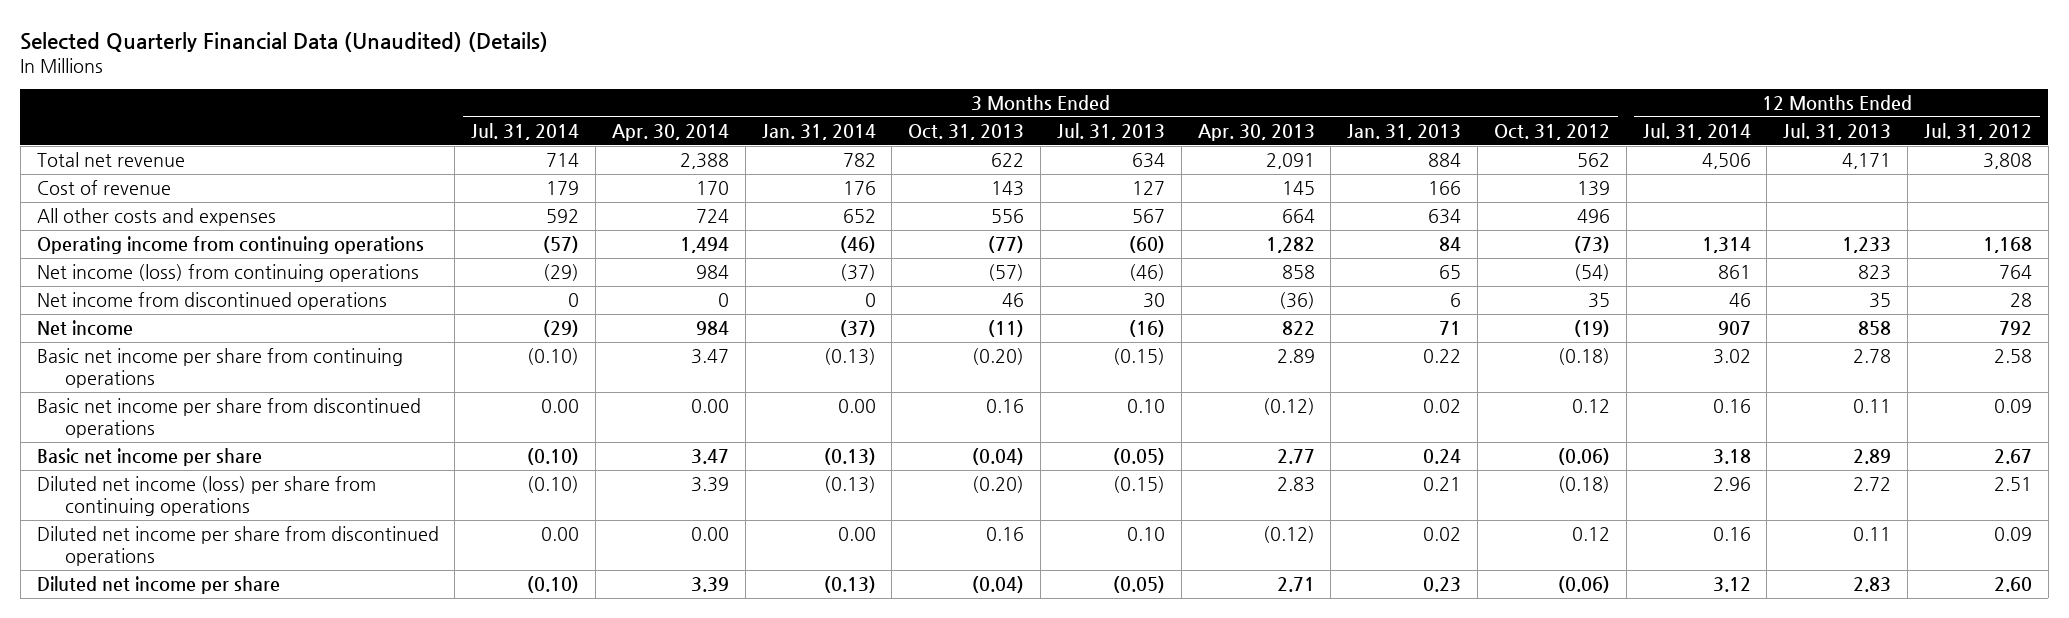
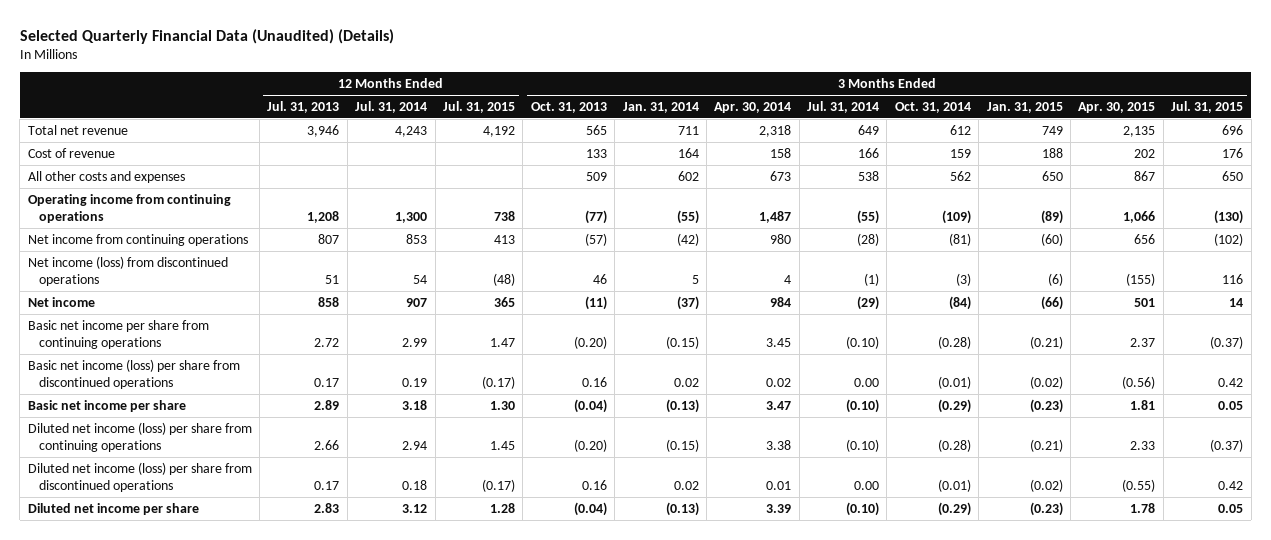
- | 3 Months Ended Jul. 31, 2014 | 3 Months Ended Apr. 30, 2014 | 3 Months Ended Jan. 31, 2014 | 3 Months Ended Oct. 31, 2013 | 3 Months Ended Jul. 31, 2013 | 3 Months Ended Apr. 30, 2013 | 3 Months Ended Jan. 31, 2013 | 3 Months Ended Oct. 31, 2012 | 12 Months Ended Jul. 31, 2014 | 12 Months Ended Jul. 31, 2013 | 12 Months Ended Jul. 31, 2012
+ | 12 Months Ended Jul. 31, 2013 | 12 Months Ended Jul. 31, 2014 | 12 Months Ended Jul. 31, 2015 | 3 Months Ended Oct. 31, 2013 | 3 Months Ended Jan. 31, 2014 | 3 Months Ended Apr. 30, 2014 | 3 Months Ended Jul. 31, 2014 | 3 Months Ended Oct. 31, 2014 | 3 Months Ended Jan. 31, 2015 | 3 Months Ended Apr. 30, 2015 | 3 Months Ended Jul. 31, 2015
- Total net revenue | 714 | 2,388 | 782 | 622 | 634 | 2,091 | 884 | 562 | 4,506 | 4,171 | 3,808
- Cost of revenue | 179 | 170 | 176 | 143 | 127 | 145 | 166 | 139 | | |
- All other costs and expenses | 592 | 724 | 652 | 556 | 567 | 664 | 634 | 496 | | |
- Operating income from continuing operations | (57) | 1,494 | (46) | (77) | (60) | 1,282 | 84 | (73) | 1,314 | 1,233 | 1,168
- Net income (loss) from continuing operations | (29) | 984 | (37) | (57) | (46) | 858 | 65 | (54) | 861 | 823 | 764
- Net income from discontinued operations | 0 | 0 | 0 | 46 | 30 | (36) | 6 | 35 | 46 | 35 | 28
+ Total net revenue | 3,946 | 4,243 | 4,192 | 565 | 711 | 2,318 | 649 | 612 | 749 | 2,135 | 696
+ Cost of revenue | | | | 133 | 164 | 158 | 166 | 159 | 188 | 202 | 176
+ All other costs and expenses | | | | 509 | 602 | 673 | 538 | 562 | 650 | 867 | 650
+ Operating income from continuing operations | 1,208 | 1,300 | 738 | (77) | (55) | 1,487 | (55) | (109) | (89) | 1,066 | (130)
+ Net income from continuing operations | 807 | 853 | 413 | (57) | (42) | 980 | (28) | (81) | (60) | 656 | (102)
+ Net income (loss) from discontinued operations | 51 | 54 | (48) | 46 | 5 | 4 | (1) | (3) | (6) | (155) | 116
- Basic net income per share from continuing operations | (0.10) | 3.47 | (0.13) | (0.20) | (0.15) | 2.89 | 0.22 | (0.18) | 3.02 | 2.78 | 2.58
- Basic net income per share from discontinued operations | 0.00 | 0.00 | 0.00 | 0.16 | 0.10 | (0.12) | 0.02 | 0.12 | 0.16 | 0.11 | 0.09
+ Basic net income per share from continuing operations | 2.72 | 2.99 | 1.47 | (0.20) | (0.15) | 3.45 | (0.10) | (0.28) | (0.21) | 2.37 | (0.37)
+ Basic net income (loss) per share from discontinued operations | 0.17 | 0.19 | (0.17) | 0.16 | 0.02 | 0.02 | 0.00 | (0.01) | (0.02) | (0.56) | 0.42
- Diluted net income (loss) per share from continuing operations | (0.10) | 3.39 | (0.13) | (0.20) | (0.15) | 2.83 | 0.21 | (0.18) | 2.96 | 2.72 | 2.51
- Diluted net income per share from discontinued operations | 0.00 | 0.00 | 0.00 | 0.16 | 0.10 | (0.12) | 0.02 | 0.12 | 0.16 | 0.11 | 0.09
+ Diluted net income (loss) per share from continuing operations | 2.66 | 2.94 | 1.45 | (0.20) | (0.15) | 3.38 | (0.10) | (0.28) | (0.21) | 2.33 | (0.37)
+ Diluted net income (loss) per share from discontinued operations | 0.17 | 0.18 | (0.17) | 0.16 | 0.02 | 0.01 | 0.00 | (0.01) | (0.02) | (0.55) | 0.42

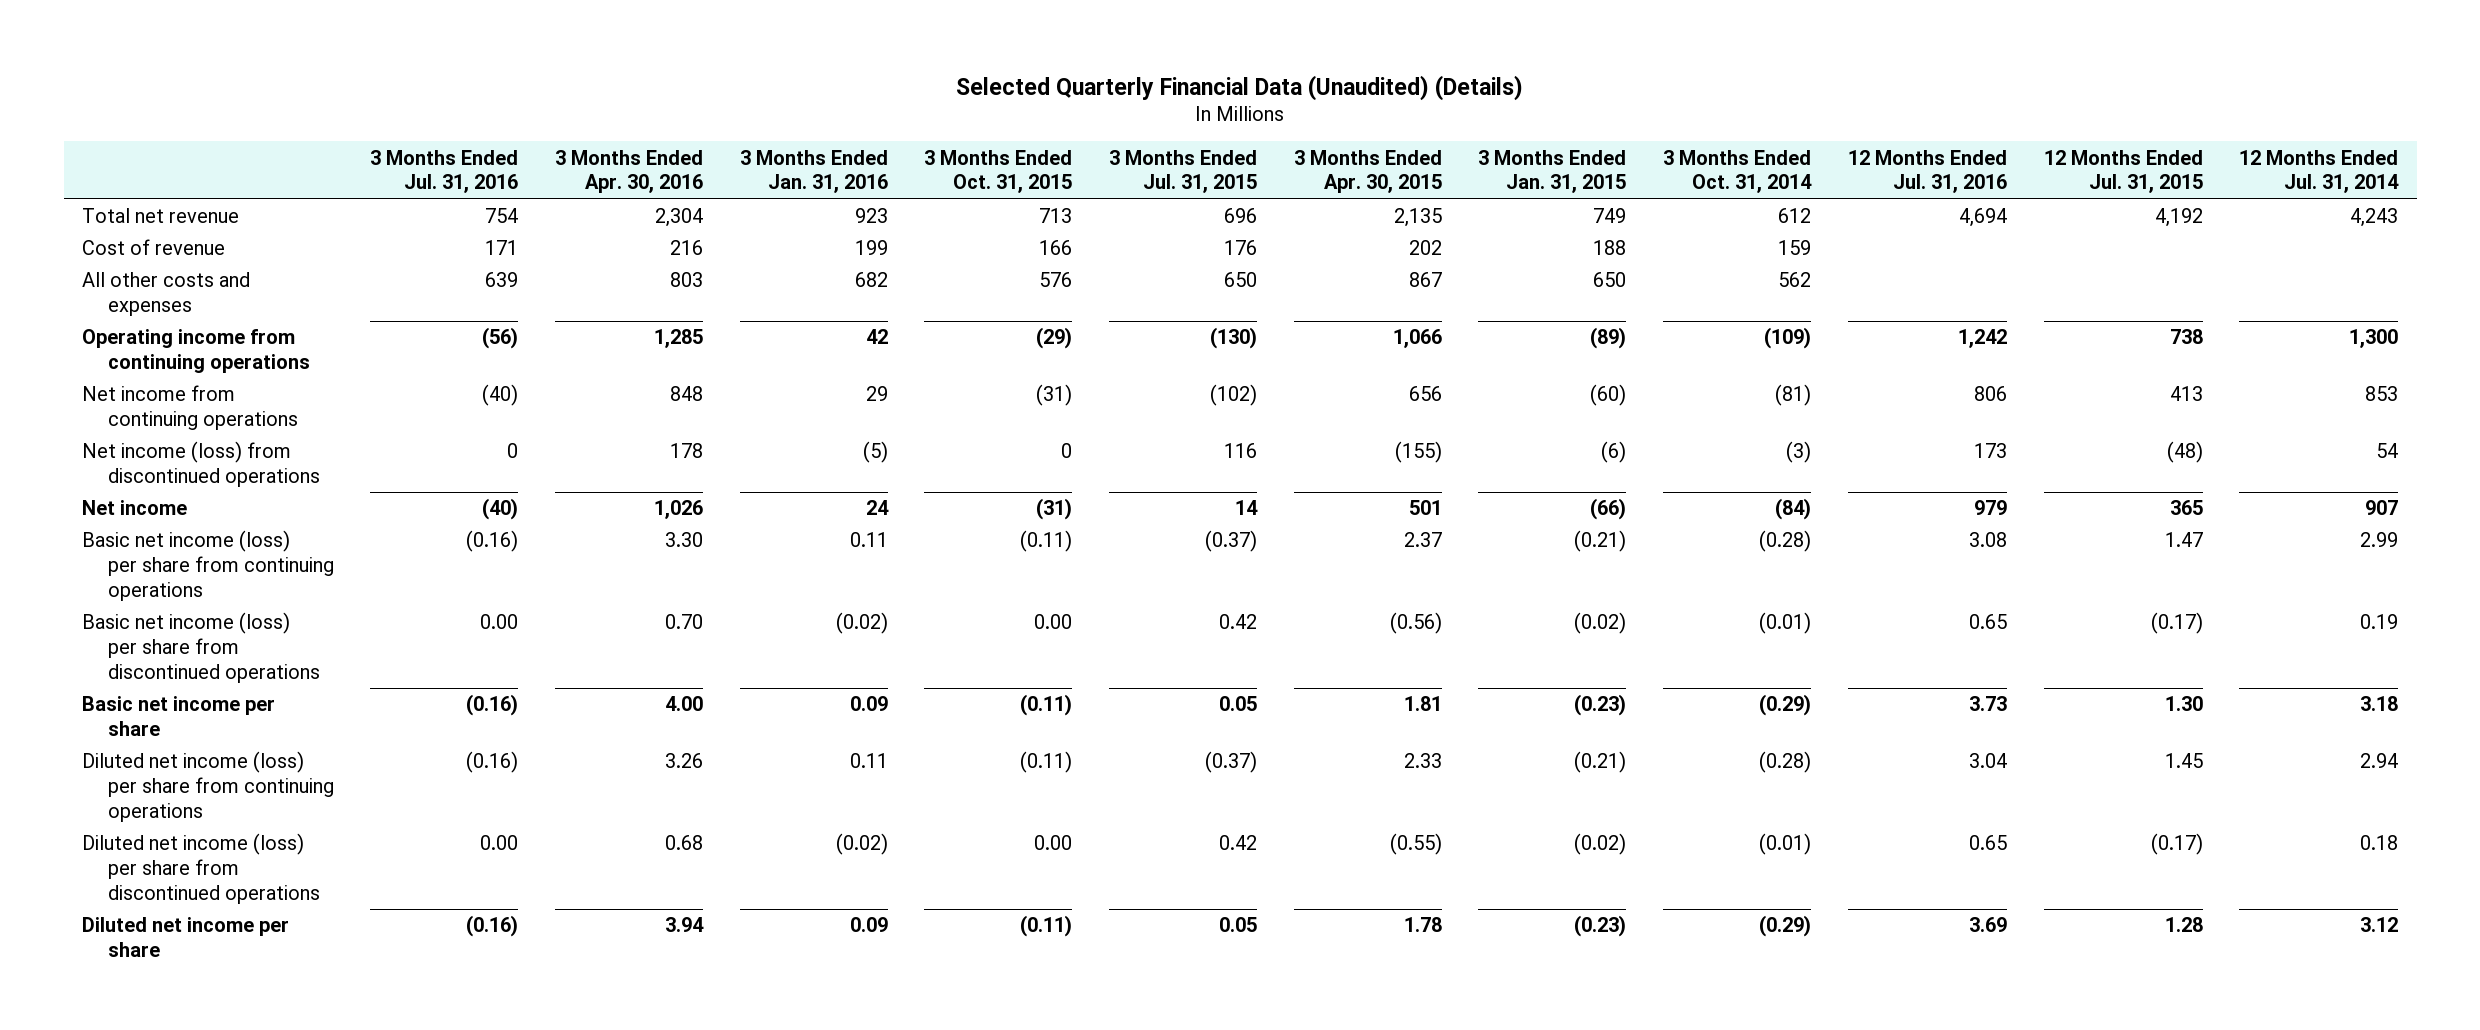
- | 12 Months Ended Jul. 31, 2013 | 12 Months Ended Jul. 31, 2014 | 12 Months Ended Jul. 31, 2015 | 3 Months Ended Oct. 31, 2013 | 3 Months Ended Jan. 31, 2014 | 3 Months Ended Apr. 30, 2014 | 3 Months Ended Jul. 31, 2014 | 3 Months Ended Oct. 31, 2014 | 3 Months Ended Jan. 31, 2015 | 3 Months Ended Apr. 30, 2015 | 3 Months Ended Jul. 31, 2015
+ | 3 Months Ended Jul. 31, 2016 | 3 Months Ended Apr. 30, 2016 | 3 Months Ended Jan. 31, 2016 | 3 Months Ended Oct. 31, 2015 | 3 Months Ended Jul. 31, 2015 | 3 Months Ended Apr. 30, 2015 | 3 Months Ended Jan. 31, 2015 | 3 Months Ended Oct. 31, 2014 | 12 Months Ended Jul. 31, 2016 | 12 Months Ended Jul. 31, 2015 | 12 Months Ended Jul. 31, 2014
- Basic net income per share from continuing operations | 2.72 | 2.99 | 1.47 | (0.20) | (0.15) | 3.45 | (0.10) | (0.28) | (0.21) | 2.37 | (0.37)
+ Basic net income (loss) per share from continuing operations | (0.16) | 3.30 | 0.11 | (0.11) | (0.37) | 2.37 | (0.21) | (0.28) | 3.08 | 1.47 | 2.99

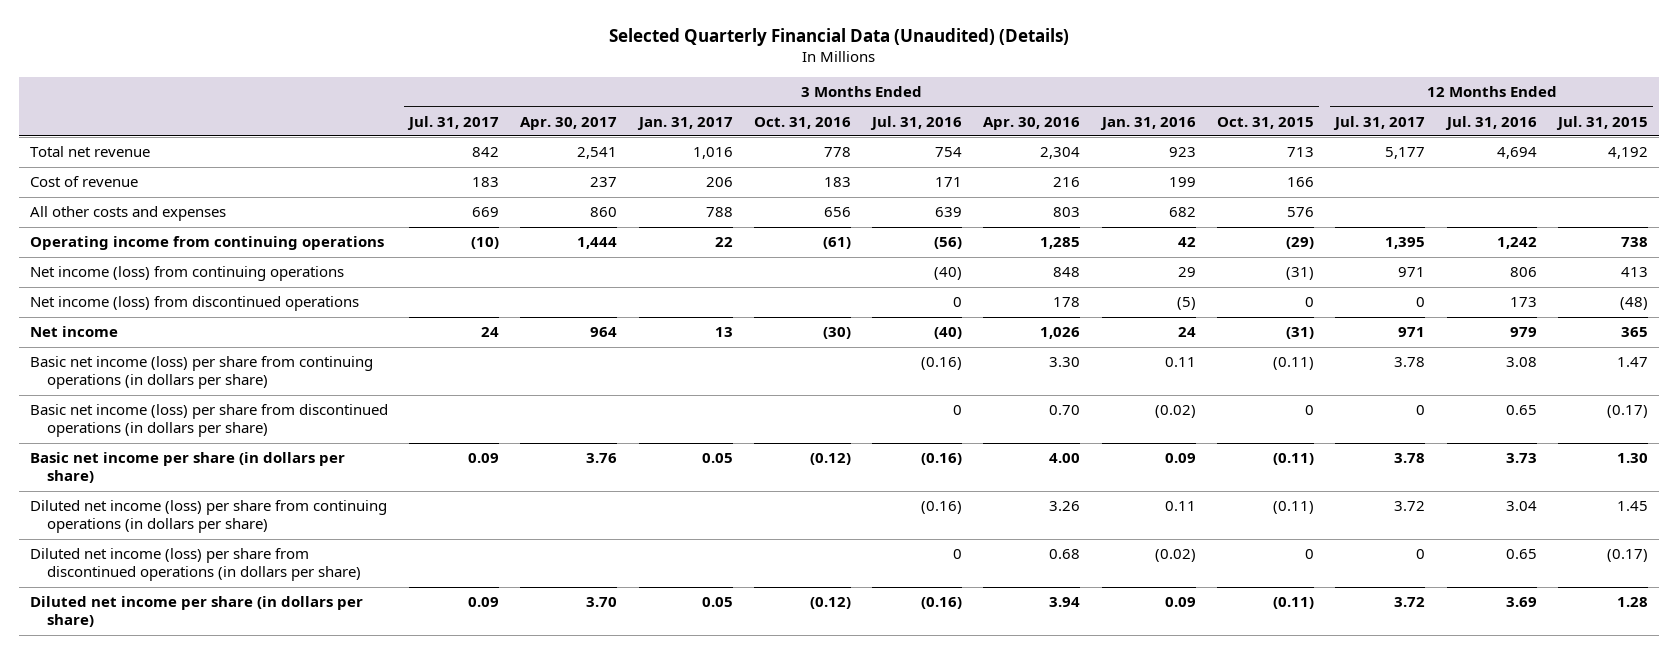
- | 3 Months Ended Jul. 31, 2016 | 3 Months Ended Apr. 30, 2016 | 3 Months Ended Jan. 31, 2016 | 3 Months Ended Oct. 31, 2015 | 3 Months Ended Jul. 31, 2015 | 3 Months Ended Apr. 30, 2015 | 3 Months Ended Jan. 31, 2015 | 3 Months Ended Oct. 31, 2014 | 12 Months Ended Jul. 31, 2016 | 12 Months Ended Jul. 31, 2015 | 12 Months Ended Jul. 31, 2014
+ | 3 Months Ended Jul. 31, 2017 | 3 Months Ended Apr. 30, 2017 | 3 Months Ended Jan. 31, 2017 | 3 Months Ended Oct. 31, 2016 | 3 Months Ended Jul. 31, 2016 | 3 Months Ended Apr. 30, 2016 | 3 Months Ended Jan. 31, 2016 | 3 Months Ended Oct. 31, 2015 | 12 Months Ended Jul. 31, 2017 | 12 Months Ended Jul. 31, 2016 | 12 Months Ended Jul. 31, 2015
- Net income from continuing operations | (40) | 848 | 29 | (31) | (102) | 656 | (60) | (81) | 806 | 413 | 853
+ Net income (loss) from continuing operations | | | | | (40) | 848 | 29 | (31) | 971 | 806 | 413
- Basic net income (loss) per share from continuing operations | (0.16) | 3.30 | 0.11 | (0.11) | (0.37) | 2.37 | (0.21) | (0.28) | 3.08 | 1.47 | 2.99
- Basic net income (loss) per share from discontinued operations | 0.00 | 0.70 | (0.02) | 0.00 | 0.42 | (0.56) | (0.02) | (0.01) | 0.65 | (0.17) | 0.19
- Basic net income per share | (0.16) | 4.00 | 0.09 | (0.11) | 0.05 | 1.81 | (0.23) | (0.29) | 3.73 | 1.30 | 3.18
- Diluted net income (loss) per share from continuing operations | (0.16) | 3.26 | 0.11 | (0.11) | (0.37) | 2.33 | (0.21) | (0.28) | 3.04 | 1.45 | 2.94
- Diluted net income (loss) per share from discontinued operations | 0.00 | 0.68 | (0.02) | 0.00 | 0.42 | (0.55) | (0.02) | (0.01) | 0.65 | (0.17) | 0.18
- Diluted net income per share | (0.16) | 3.94 | 0.09 | (0.11) | 0.05 | 1.78 | (0.23) | (0.29) | 3.69 | 1.28 | 3.12
+ Basic net income (loss) per share from continuing operations (in dollars per share) | | | | | (0.16) | 3.30 | 0.11 | (0.11) | 3.78 | 3.08 | 1.47
+ Basic net income (loss) per share from discontinued operations (in dollars per share) | | | | | 0 | 0.70 | (0.02) | 0 | 0 | 0.65 | (0.17)
+ Basic net income per share (in dollars per share) | 0.09 | 3.76 | 0.05 | (0.12) | (0.16) | 4.00 | 0.09 | (0.11) | 3.78 | 3.73 | 1.30
+ Diluted net income (loss) per share from continuing operations (in dollars per share) | | | | | (0.16) | 3.26 | 0.11 | (0.11) | 3.72 | 3.04 | 1.45
+ Diluted net income (loss) per share from discontinued operations (in dollars per share) | | | | | 0 | 0.68 | (0.02) | 0 | 0 | 0.65 | (0.17)
+ Diluted net income per share (in dollars per share) | 0.09 | 3.70 | 0.05 | (0.12) | (0.16) | 3.94 | 0.09 | (0.11) | 3.72 | 3.69 | 1.28

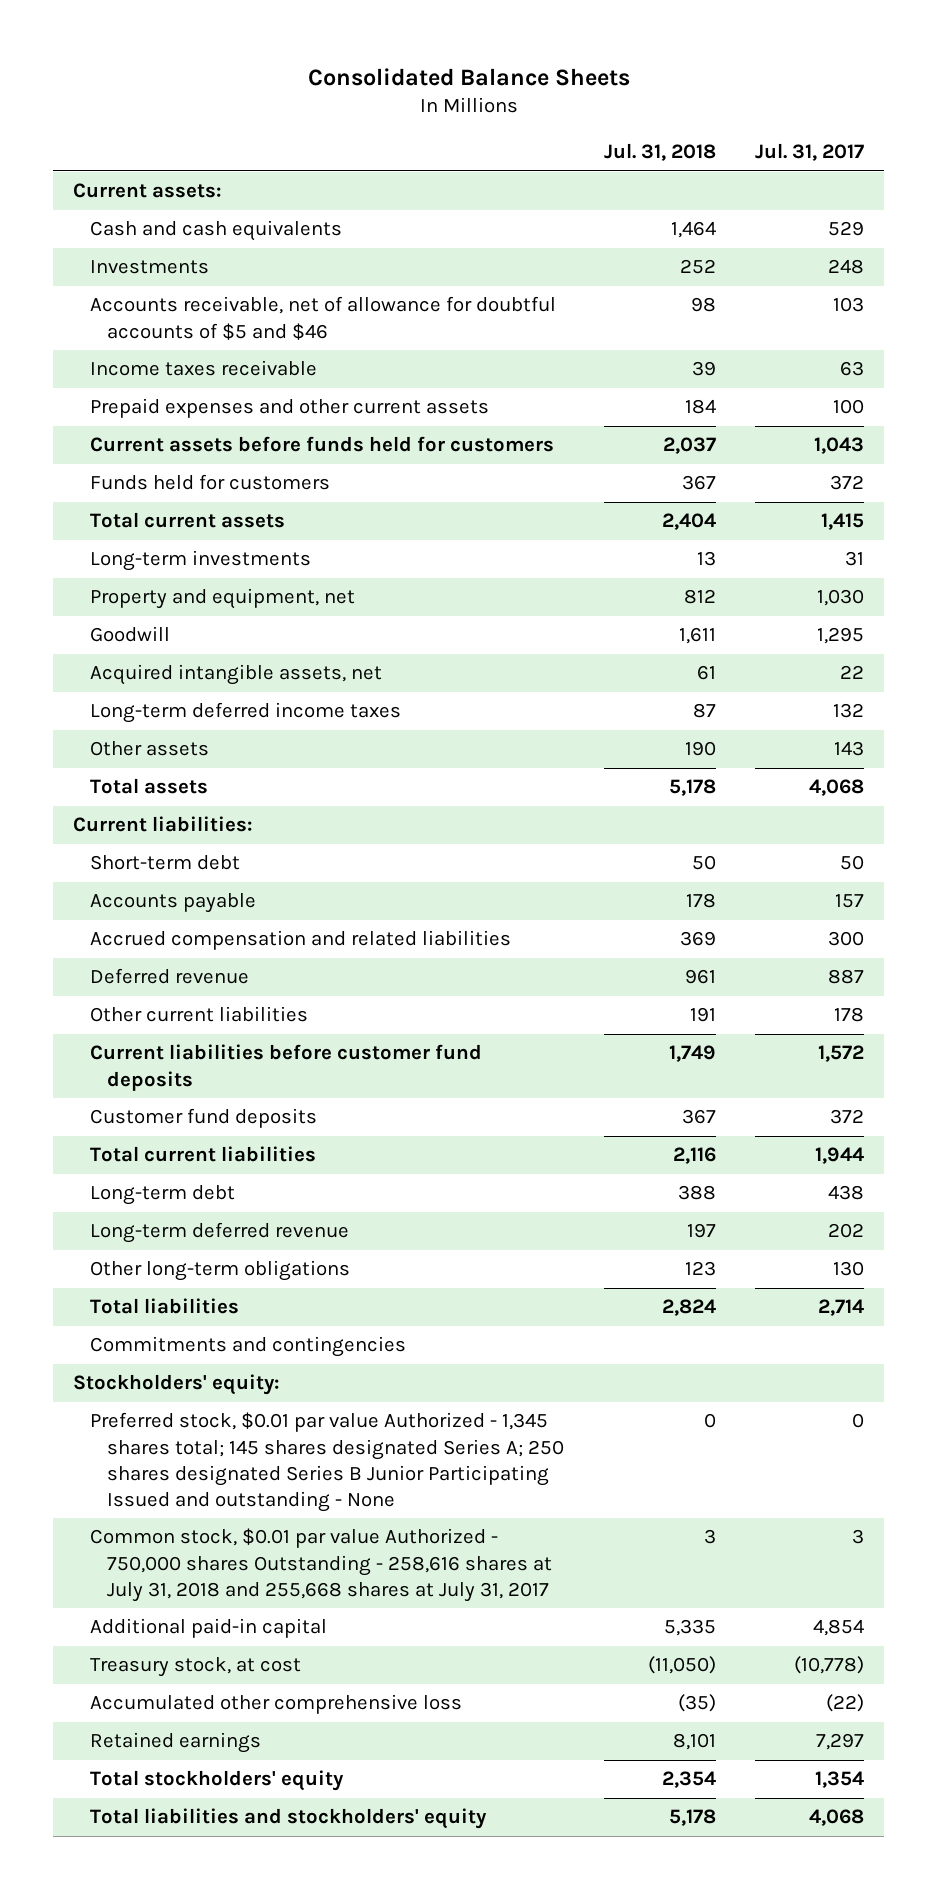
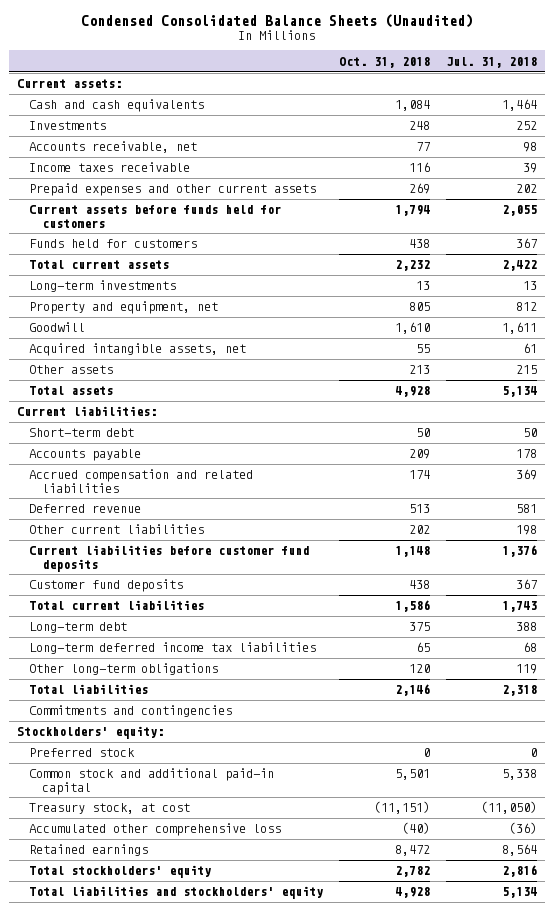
- Consolidated Balance Sheets
+ Condensed Consolidated Balance Sheets (Unaudited)
- | Jul. 31, 2018 | Jul. 31, 2017
+ | Oct. 31, 2018 | Jul. 31, 2018
- Accounts receivable, net of allowance for doubtful accounts of $5 and $46 | 98 | 103
+ Accounts receivable, net | 77 | 98
- Prepaid expenses and other current assets | 184 | 100
- Current assets before funds held for customers | 2,037 | 1,043
+ Prepaid expenses and other current assets | 269 | 202
+ Current assets before funds held for customers | 1,794 | 2,055
- Total current assets | 2,404 | 1,415
+ Total current assets | 2,232 | 2,422
- Long-term deferred income taxes | 87 | 132
- Other assets | 190 | 143
- Total assets | 5,178 | 4,068
+ Other assets | 213 | 215
+ Total assets | 4,928 | 5,134
- Deferred revenue | 961 | 887
- Other current liabilities | 191 | 178
- Current liabilities before customer fund deposits | 1,749 | 1,572
+ Deferred revenue | 513 | 581
+ Other current liabilities | 202 | 198
+ Current liabilities before customer fund deposits | 1,148 | 1,376
- Total current liabilities | 2,116 | 1,944
+ Total current liabilities | 1,586 | 1,743
- Long-term deferred revenue | 197 | 202
- Other long-term obligations | 123 | 130
- Total liabilities | 2,824 | 2,714
+ Long-term deferred income tax liabilities | 65 | 68
+ Other long-term obligations | 120 | 119
+ Total liabilities | 2,146 | 2,318
- Preferred stock, $0.01 par value Authorized - 1,345 shares total; 145 shares designated Series A; 250 shares designated Series B Junior Participating Issued and outstanding - None | 0 | 0
- Common stock, $0.01 par value Authorized - 750,000 shares Outstanding - 258,616 shares at July 31, 2018 and 255,668 shares at July 31, 2017 | 3 | 3
- Additional paid-in capital | 5,335 | 4,854
+ Preferred stock | 0 | 0
+ Common stock and additional paid-in capital | 5,501 | 5,338
- Accumulated other comprehensive loss | (35) | (22)
- Retained earnings | 8,101 | 7,297
- Total stockholders' equity | 2,354 | 1,354
- Total liabilities and stockholders' equity | 5,178 | 4,068
+ Accumulated other comprehensive loss | (40) | (36)
+ Retained earnings | 8,472 | 8,564
+ Total stockholders' equity | 2,782 | 2,816
+ Total liabilities and stockholders' equity | 4,928 | 5,134

